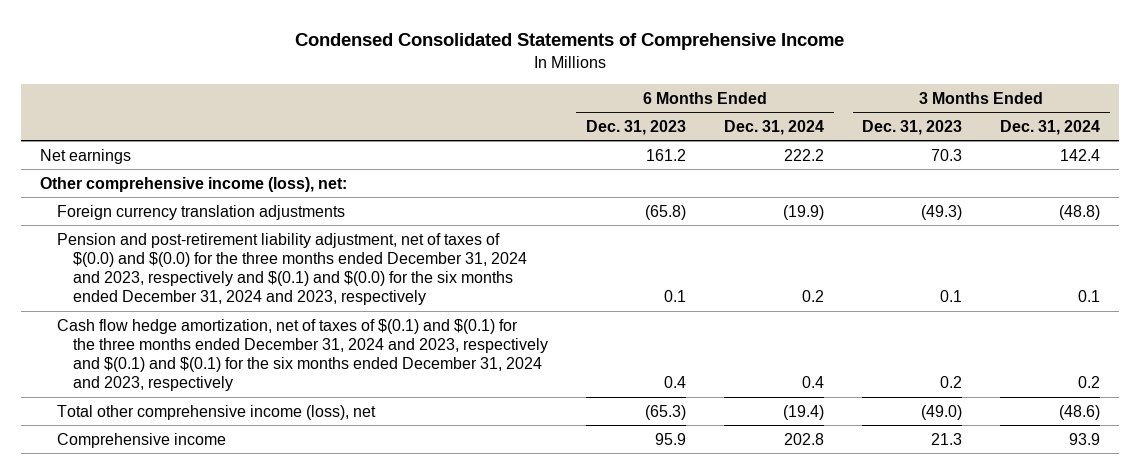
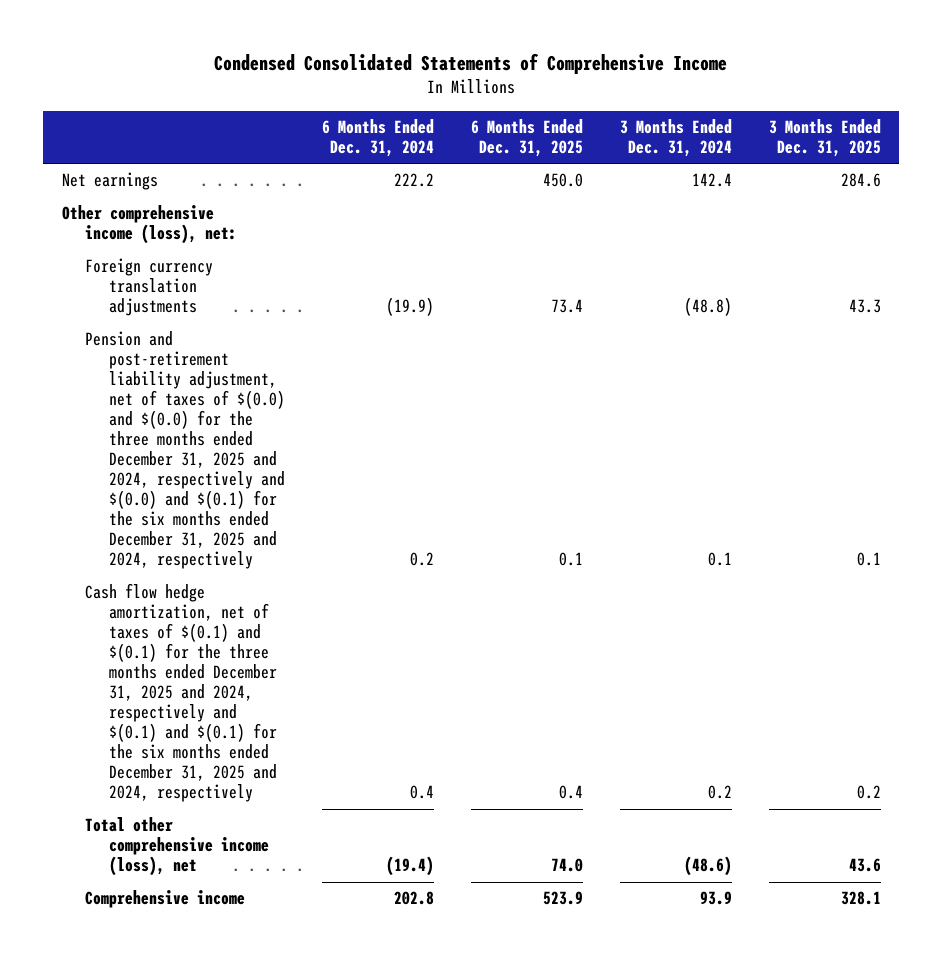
- | 6 Months Ended Dec. 31, 2023 | 6 Months Ended Dec. 31, 2024 | 3 Months Ended Dec. 31, 2023 | 3 Months Ended Dec. 31, 2024
+ | 6 Months Ended Dec. 31, 2024 | 6 Months Ended Dec. 31, 2025 | 3 Months Ended Dec. 31, 2024 | 3 Months Ended Dec. 31, 2025
- Pension and post-retirement liability adjustment, net of taxes of $(0.0) and $(0.0) for the three months ended December 31, 2024 and 2023, respectively and $(0.1) and $(0.0) for the six months ended December 31, 2024 and 2023, respectively | 0.1 | 0.2 | 0.1 | 0.1
- Cash flow hedge amortization, net of taxes of $(0.1) and $(0.1) for the three months ended December 31, 2024 and 2023, respectively and $(0.1) and $(0.1) for the six months ended December 31, 2024 and 2023, respectively | 0.4 | 0.4 | 0.2 | 0.2
+ Pension and post-retirement liability adjustment, net of taxes of $(0.0) and $(0.0) for the three months ended December 31, 2025 and 2024, respectively and $(0.0) and $(0.1) for the six months ended December 31, 2025 and 2024, respectively | 0.2 | 0.1 | 0.1 | 0.1
+ Cash flow hedge amortization, net of taxes of $(0.1) and $(0.1) for the three months ended December 31, 2025 and 2024, respectively and $(0.1) and $(0.1) for the six months ended December 31, 2025 and 2024, respectively | 0.4 | 0.4 | 0.2 | 0.2

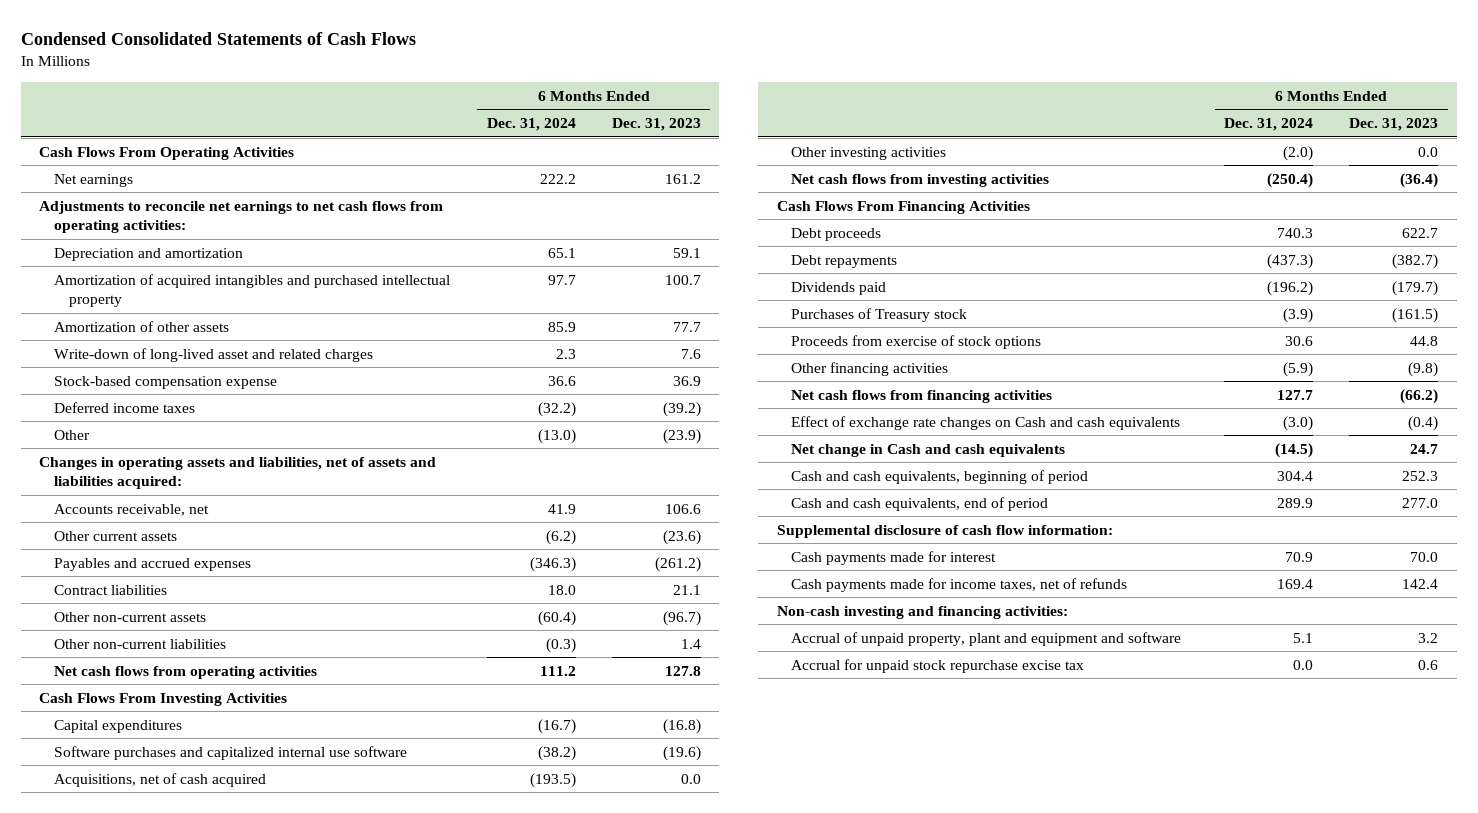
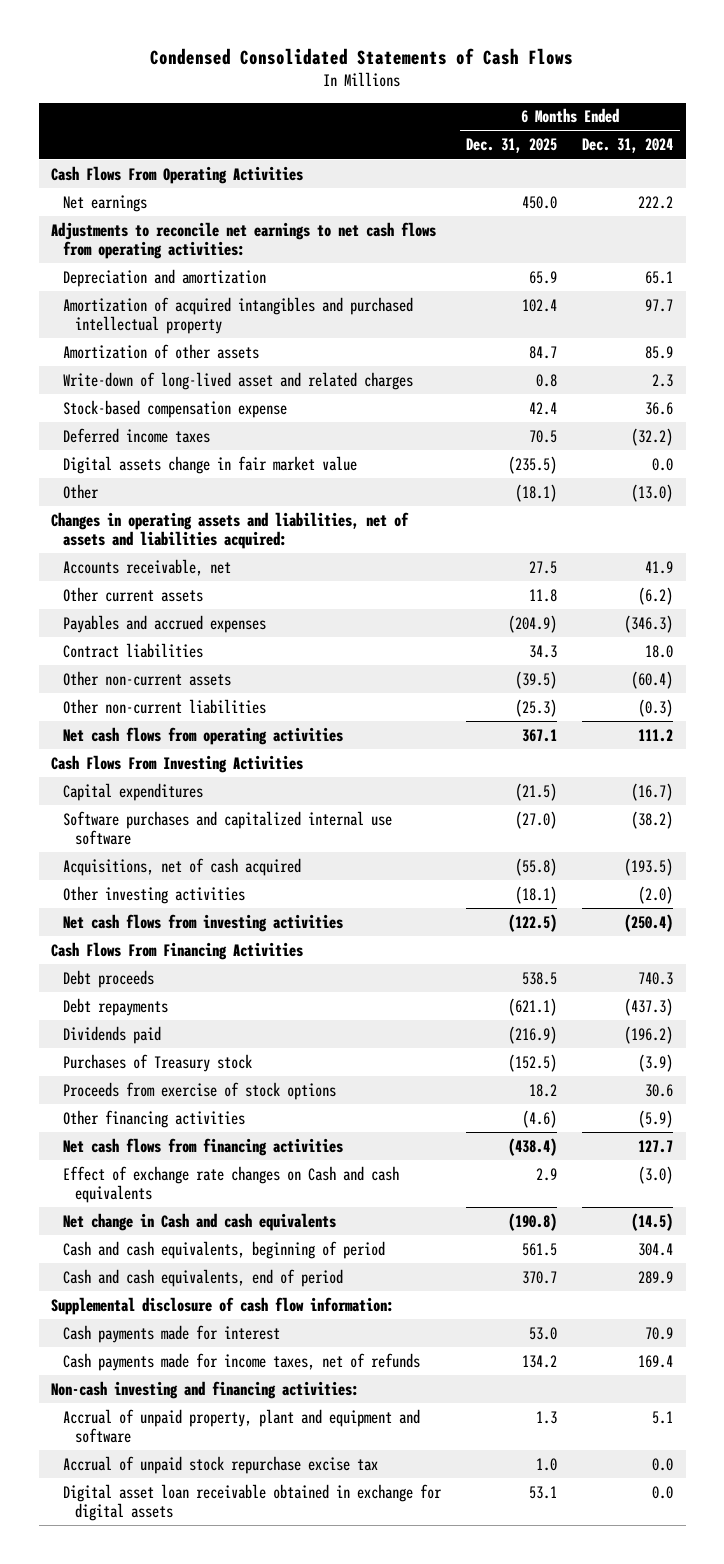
- | 6 Months Ended Dec. 31, 2024 | 6 Months Ended Dec. 31, 2023
+ | 6 Months Ended Dec. 31, 2025 | 6 Months Ended Dec. 31, 2024
+ Digital assets change in fair market value | (235.5) | 0.0
- Accrual for unpaid stock repurchase excise tax | 0.0 | 0.6
+ Accrual of unpaid stock repurchase excise tax | 1.0 | 0.0
+ Digital asset loan receivable obtained in exchange for digital assets | 53.1 | 0.0

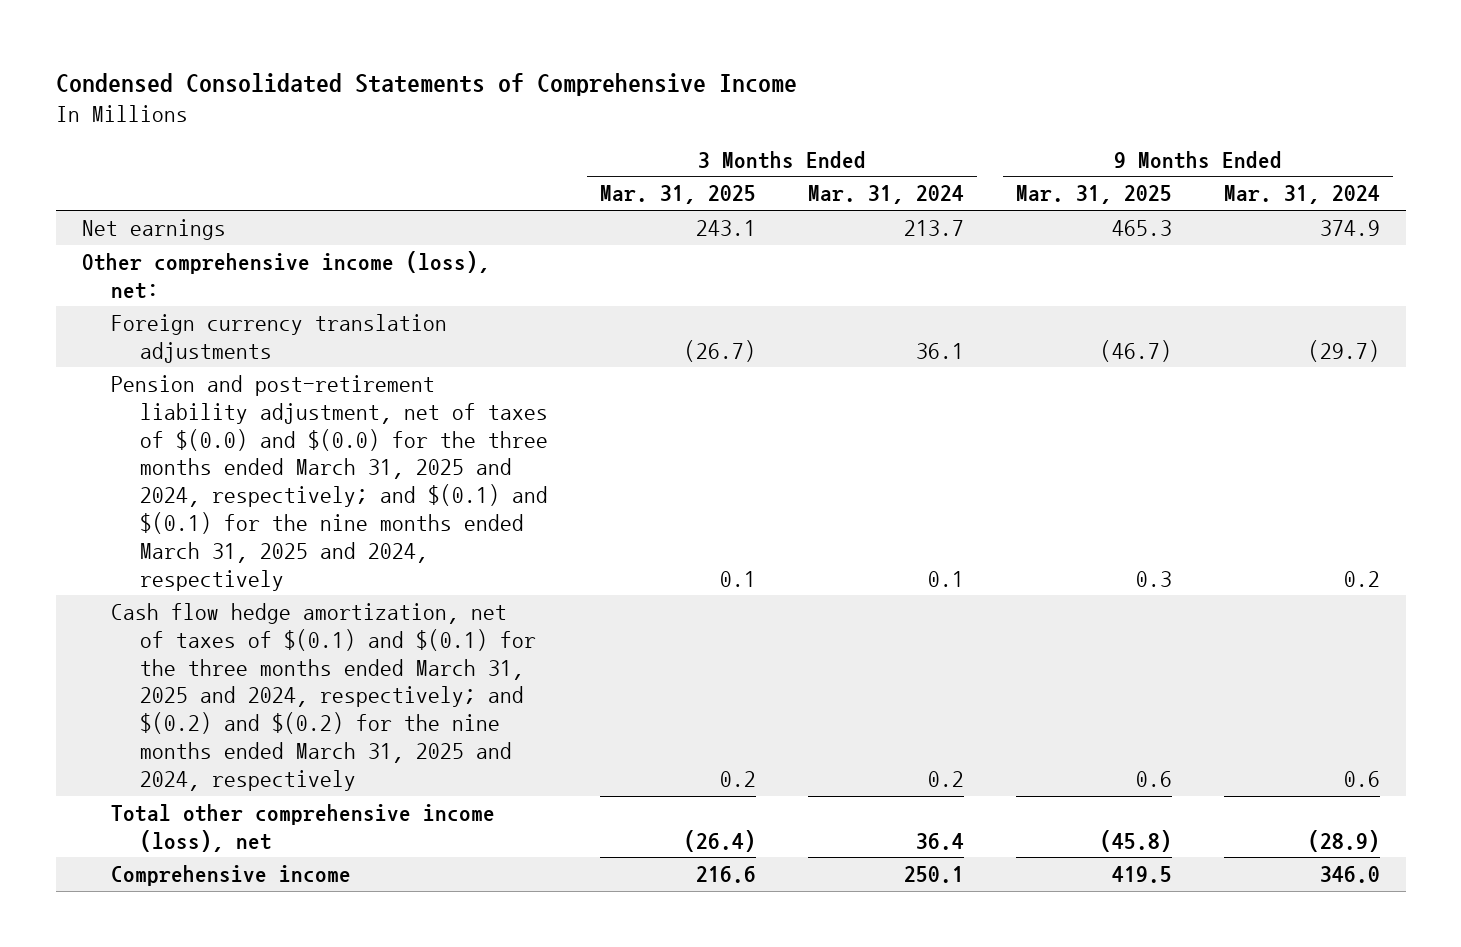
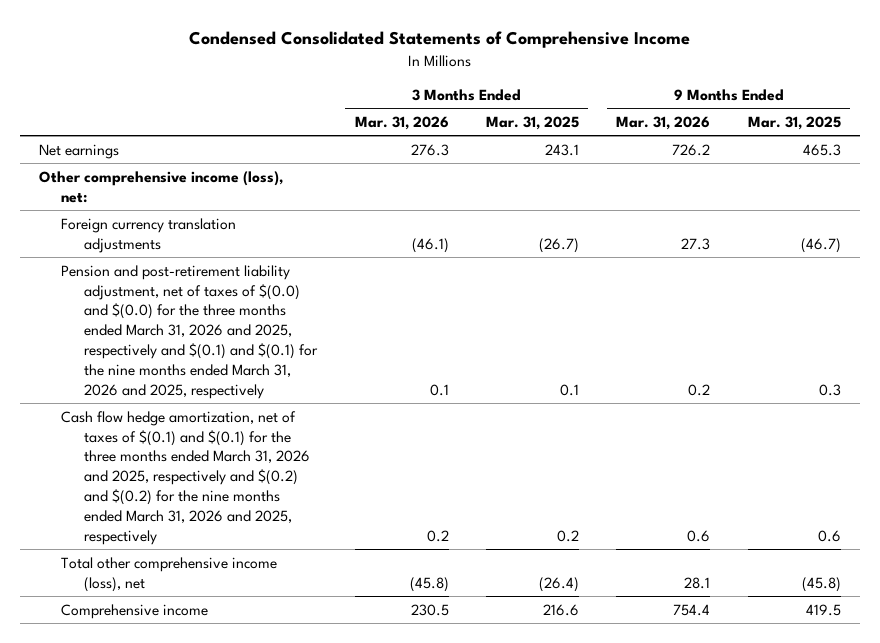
- | 3 Months Ended Mar. 31, 2025 | 3 Months Ended Mar. 31, 2024 | 9 Months Ended Mar. 31, 2025 | 9 Months Ended Mar. 31, 2024
+ | 3 Months Ended Mar. 31, 2026 | 3 Months Ended Mar. 31, 2025 | 9 Months Ended Mar. 31, 2026 | 9 Months Ended Mar. 31, 2025
- Pension and post-retirement liability adjustment, net of taxes of $(0.0) and $(0.0) for the three months ended March 31, 2025 and 2024, respectively; and $(0.1) and $(0.1) for the nine months ended March 31, 2025 and 2024, respectively | 0.1 | 0.1 | 0.3 | 0.2
- Cash flow hedge amortization, net of taxes of $(0.1) and $(0.1) for the three months ended March 31, 2025 and 2024, respectively; and $(0.2) and $(0.2) for the nine months ended March 31, 2025 and 2024, respectively | 0.2 | 0.2 | 0.6 | 0.6
+ Pension and post-retirement liability adjustment, net of taxes of $(0.0) and $(0.0) for the three months ended March 31, 2026 and 2025, respectively and $(0.1) and $(0.1) for the nine months ended March 31, 2026 and 2025, respectively | 0.1 | 0.1 | 0.2 | 0.3
+ Cash flow hedge amortization, net of taxes of $(0.1) and $(0.1) for the three months ended March 31, 2026 and 2025, respectively and $(0.2) and $(0.2) for the nine months ended March 31, 2026 and 2025, respectively | 0.2 | 0.2 | 0.6 | 0.6

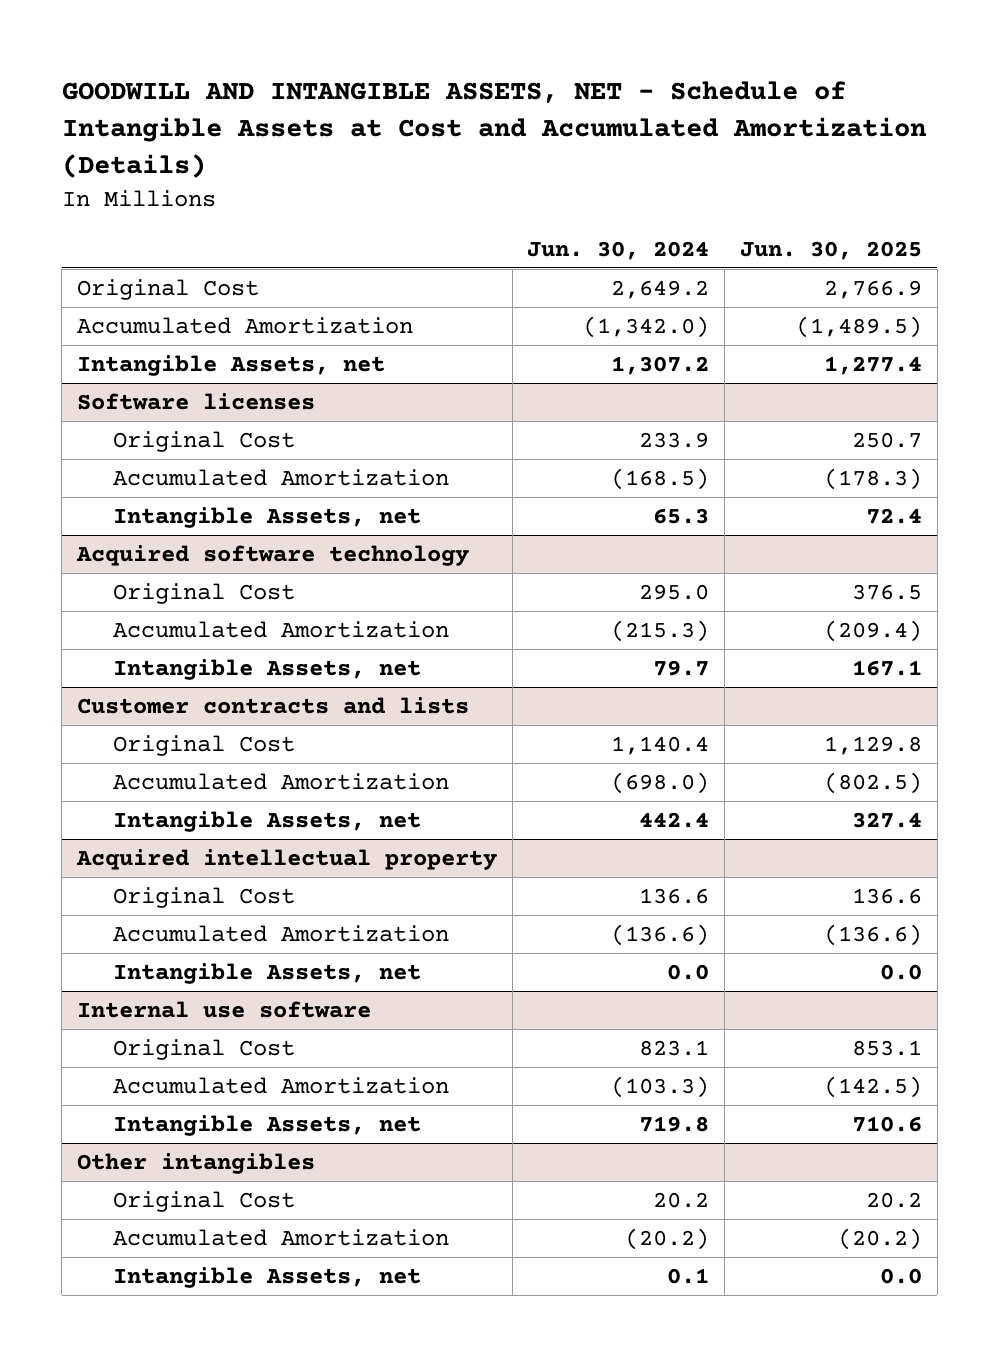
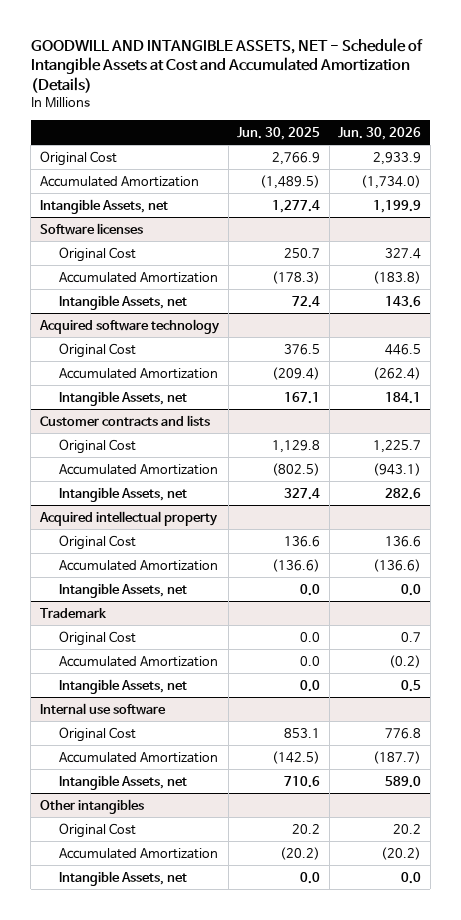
- | Jun. 30, 2024 | Jun. 30, 2025
+ | Jun. 30, 2025 | Jun. 30, 2026
+ Trademark
+ Original Cost | 0.0 | 0.7
+ Accumulated Amortization | 0.0 | (0.2)
+ Intangible Assets, net | 0.0 | 0.5

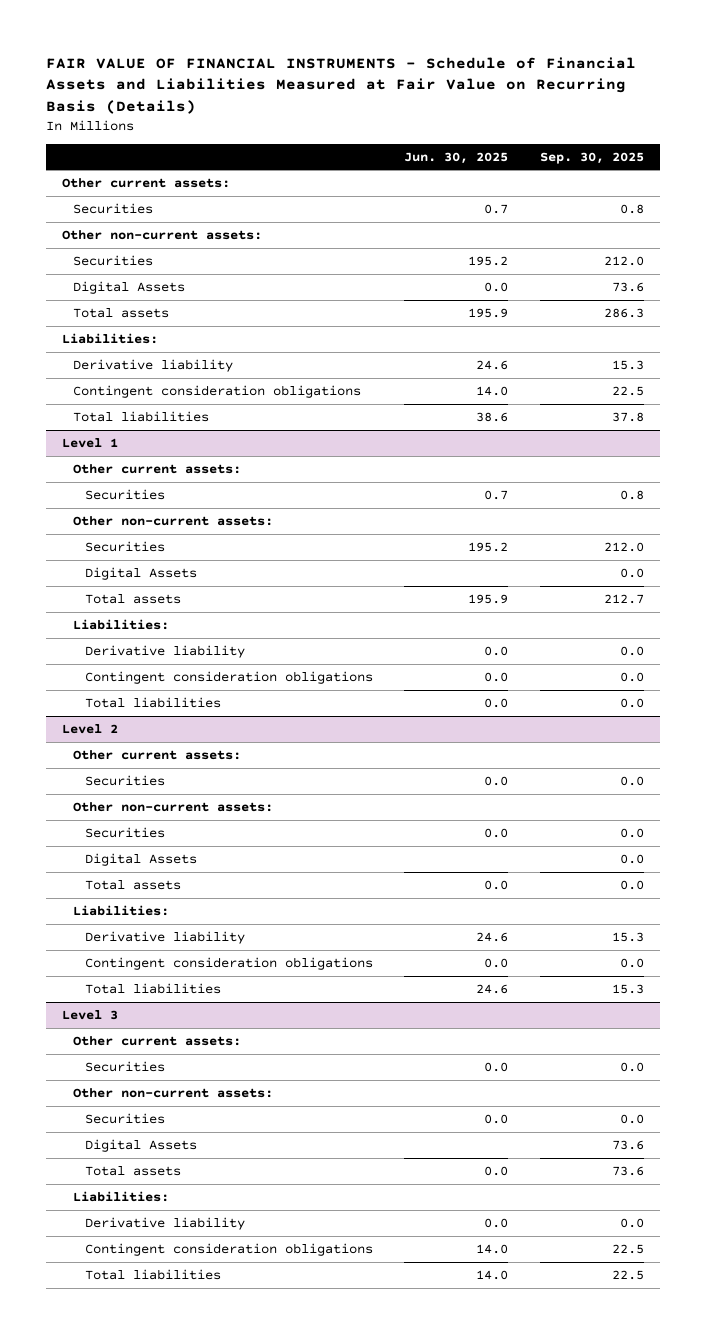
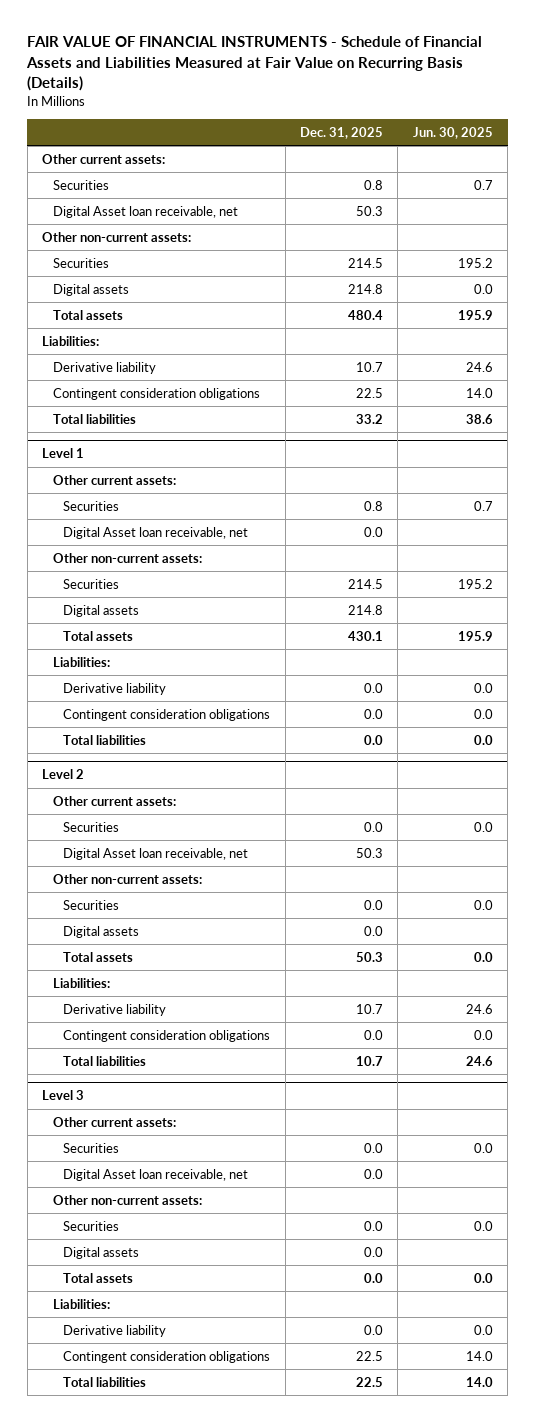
- | Jun. 30, 2025 | Sep. 30, 2025
+ | Dec. 31, 2025 | Jun. 30, 2025
+ Digital Asset loan receivable, net | 50.3 |
- Digital Assets | 0.0 | 73.6
+ Digital assets | 214.8 | 0.0
@ Level 1
+ Digital Asset loan receivable, net | 0.0 |
- Digital Assets | | 0.0
+ Digital assets | 214.8 |
@ Level 2
+ Digital Asset loan receivable, net | 50.3 |
- Digital Assets | | 0.0
+ Digital assets | 0.0 |
@ Level 3
+ Digital Asset loan receivable, net | 0.0 |
- Digital Assets | | 73.6
+ Digital assets | 0.0 |

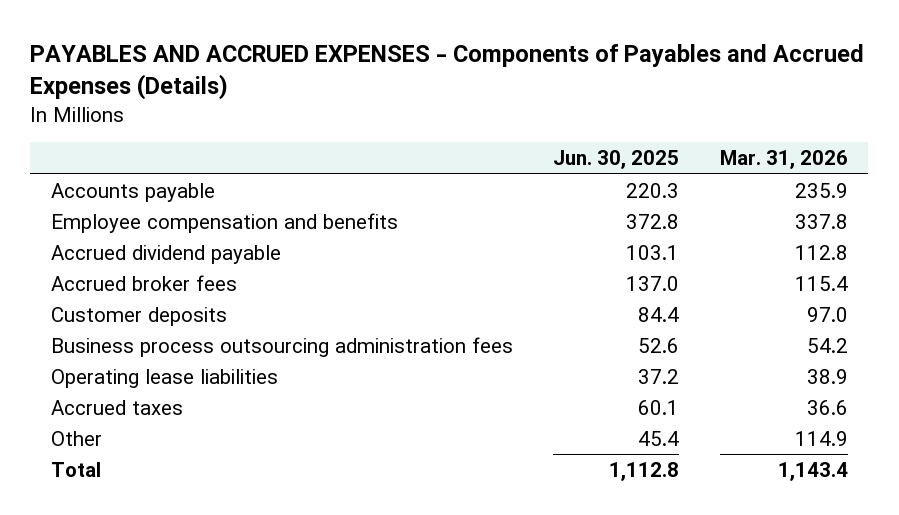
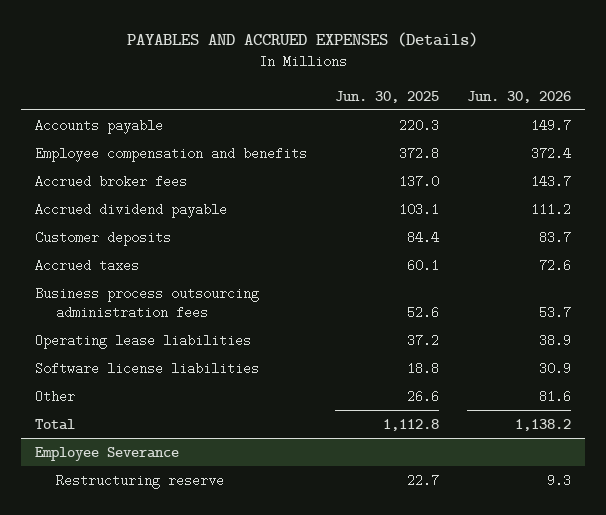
- PAYABLES AND ACCRUED EXPENSES - Components of Payables and Accrued Expenses (Details)
+ PAYABLES AND ACCRUED EXPENSES (Details)
- | Jun. 30, 2025 | Mar. 31, 2026
+ | Jun. 30, 2025 | Jun. 30, 2026
moved down: Accrued dividend payable | 103.1 | 111.2
moved up: Accrued taxes | 60.1 | 72.6
- Other | 45.4 | 114.9
+ Software license liabilities | 18.8 | 30.9
+ Other | 26.6 | 81.6
+ Employee Severance
+ Restructuring reserve | 22.7 | 9.3

